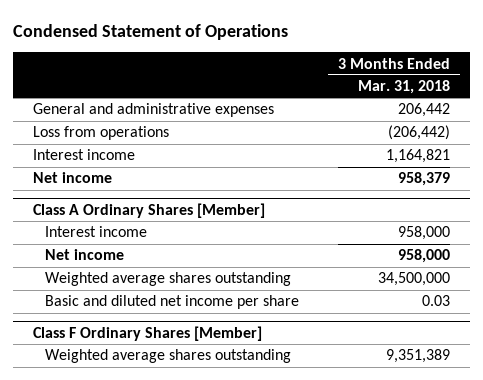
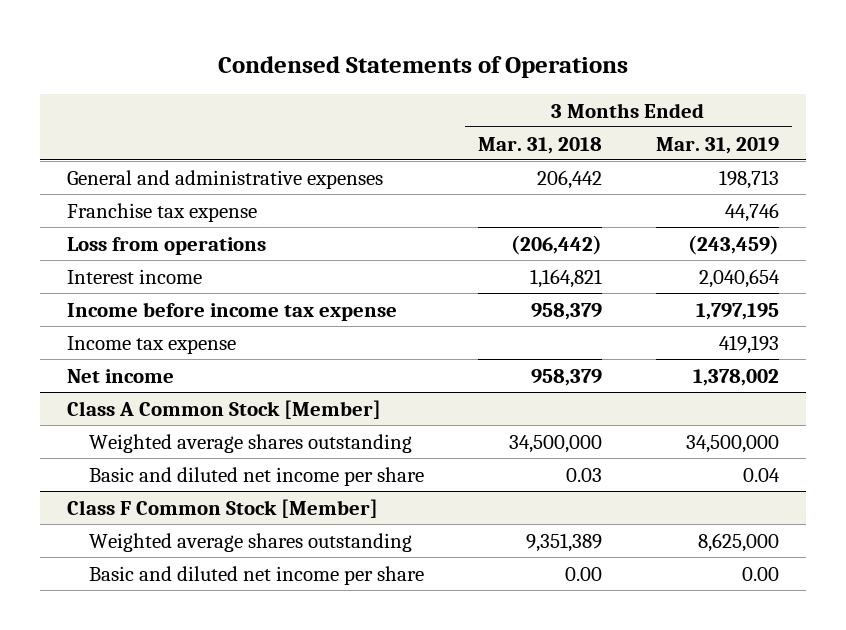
- Condensed Statement of Operations
+ Condensed Statements of Operations
- | 3 Months Ended Mar. 31, 2018
+ | 3 Months Ended Mar. 31, 2018 | 3 Months Ended Mar. 31, 2019
+ Franchise tax expense | | 44,746
+ Income before income tax expense | 958,379 | 1,797,195
+ Income tax expense | | 419,193
- Class A Ordinary Shares [Member]
- Interest income | 958,000
- Net income | 958,000
+ Class A Common Stock [Member]
- Class F Ordinary Shares [Member]
+ Class F Common Stock [Member]
+ Basic and diluted net income per share | 0.00 | 0.00

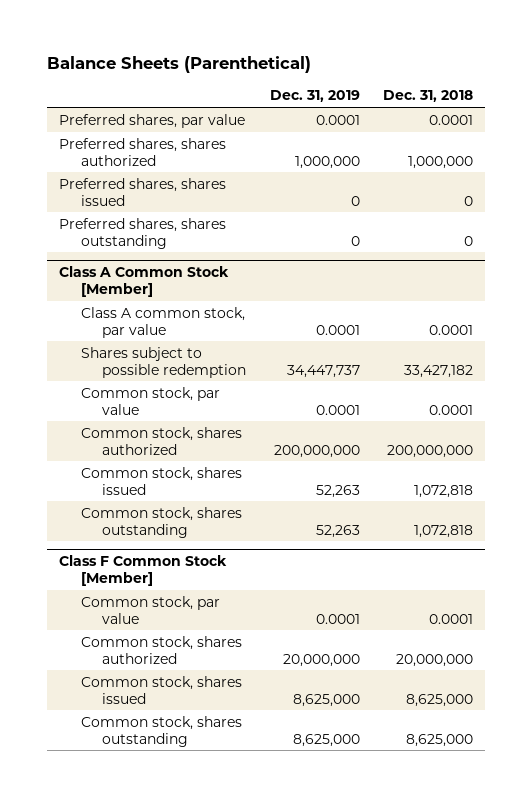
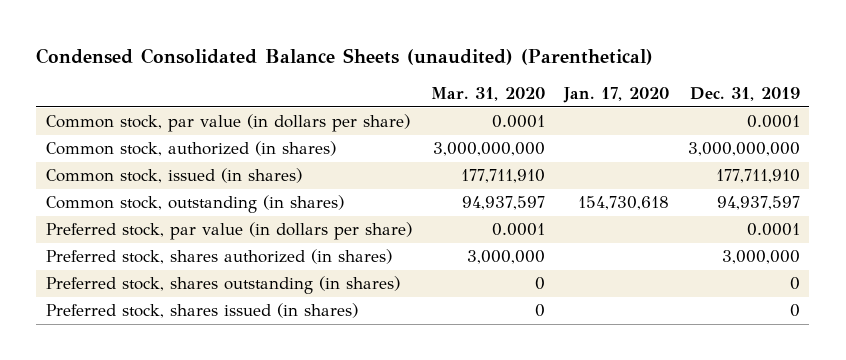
- Balance Sheets (Parenthetical)
+ Condensed Consolidated Balance Sheets (unaudited) (Parenthetical)
- | Dec. 31, 2019 | Dec. 31, 2018
+ | Mar. 31, 2020 | Jan. 17, 2020 | Dec. 31, 2019
- Preferred shares, par value | 0.0001 | 0.0001
- Preferred shares, shares authorized | 1,000,000 | 1,000,000
- Preferred shares, shares issued | 0 | 0
- Preferred shares, shares outstanding | 0 | 0
- Class A Common Stock [Member]
- Class A common stock, par value | 0.0001 | 0.0001
- Shares subject to possible redemption | 34,447,737 | 33,427,182
- Common stock, par value | 0.0001 | 0.0001
- Common stock, shares authorized | 200,000,000 | 200,000,000
- Common stock, shares issued | 52,263 | 1,072,818
- Common stock, shares outstanding | 52,263 | 1,072,818
- Class F Common Stock [Member]
- Common stock, par value | 0.0001 | 0.0001
- Common stock, shares authorized | 20,000,000 | 20,000,000
- Common stock, shares issued | 8,625,000 | 8,625,000
- Common stock, shares outstanding | 8,625,000 | 8,625,000
+ Common stock, par value (in dollars per share) | 0.0001 | | 0.0001
+ Common stock, authorized (in shares) | 3,000,000,000 | | 3,000,000,000
+ Common stock, issued (in shares) | 177,711,910 | | 177,711,910
+ Common stock, outstanding (in shares) | 94,937,597 | 154,730,618 | 94,937,597
+ Preferred stock, par value (in dollars per share) | 0.0001 | | 0.0001
+ Preferred stock, shares authorized (in shares) | 3,000,000 | | 3,000,000
+ Preferred stock, shares outstanding (in shares) | 0 | | 0
+ Preferred stock, shares issued (in shares) | 0 | | 0

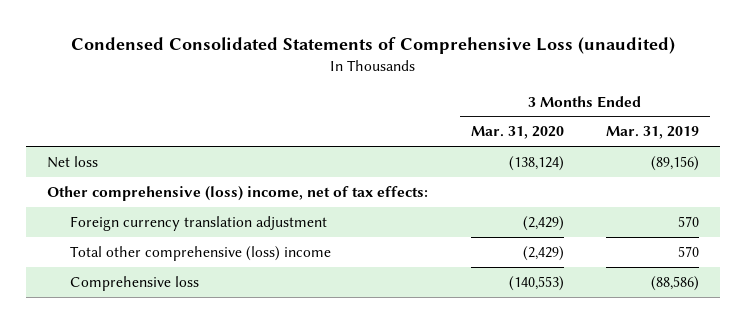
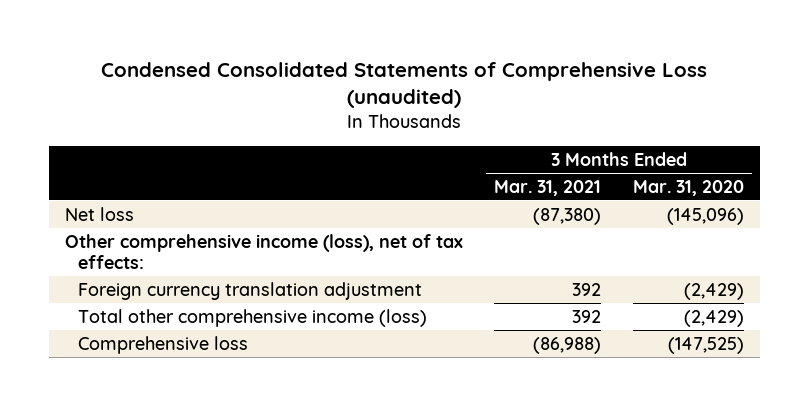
- | 3 Months Ended Mar. 31, 2020 | 3 Months Ended Mar. 31, 2019
+ | 3 Months Ended Mar. 31, 2021 | 3 Months Ended Mar. 31, 2020
- Net loss | (138,124) | (89,156)
- Other comprehensive (loss) income, net of tax effects:
+ Net loss | (87,380) | (145,096)
+ Other comprehensive income (loss), net of tax effects:
- Total other comprehensive (loss) income | (2,429) | 570
- Comprehensive loss | (140,553) | (88,586)
+ Total other comprehensive income (loss) | 392 | (2,429)
+ Comprehensive loss | (86,988) | (147,525)

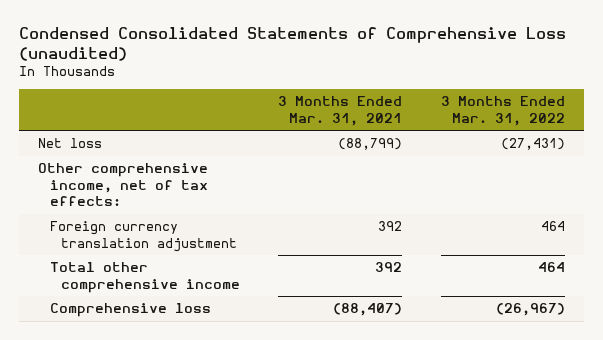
- | 3 Months Ended Mar. 31, 2021 | 3 Months Ended Mar. 31, 2020
+ | 3 Months Ended Mar. 31, 2021 | 3 Months Ended Mar. 31, 2022
- Net loss | (87,380) | (145,096)
- Other comprehensive income (loss), net of tax effects:
+ Net loss | (88,799) | (27,431)
+ Other comprehensive income, net of tax effects:
- Total other comprehensive income (loss) | 392 | (2,429)
- Comprehensive loss | (86,988) | (147,525)
+ Total other comprehensive income | 392 | 464
+ Comprehensive loss | (88,407) | (26,967)

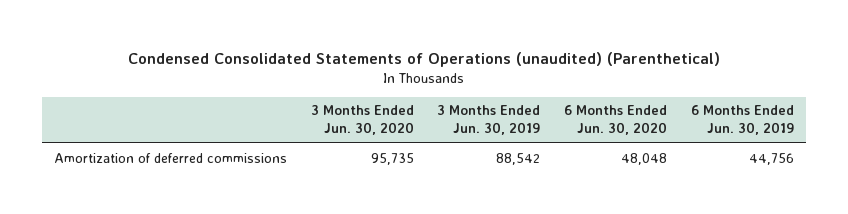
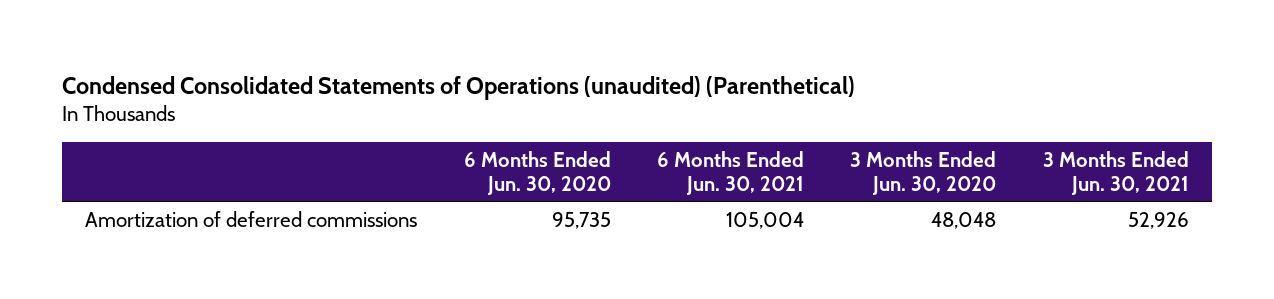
- | 3 Months Ended Jun. 30, 2020 | 3 Months Ended Jun. 30, 2019 | 6 Months Ended Jun. 30, 2020 | 6 Months Ended Jun. 30, 2019
+ | 6 Months Ended Jun. 30, 2020 | 6 Months Ended Jun. 30, 2021 | 3 Months Ended Jun. 30, 2020 | 3 Months Ended Jun. 30, 2021
- Amortization of deferred commissions | 95,735 | 88,542 | 48,048 | 44,756
+ Amortization of deferred commissions | 95,735 | 105,004 | 48,048 | 52,926

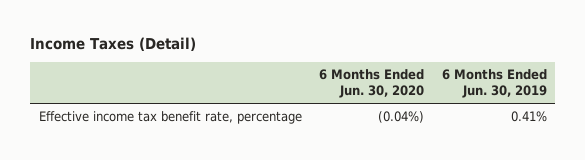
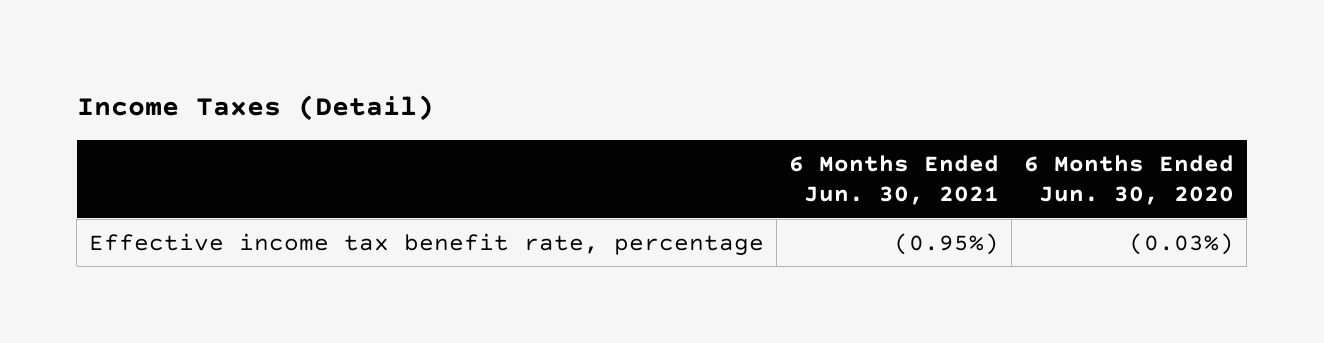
- | 6 Months Ended Jun. 30, 2020 | 6 Months Ended Jun. 30, 2019
+ | 6 Months Ended Jun. 30, 2021 | 6 Months Ended Jun. 30, 2020
- Effective income tax benefit rate, percentage | (0.04%) | 0.41%
+ Effective income tax benefit rate, percentage | (0.95%) | (0.03%)

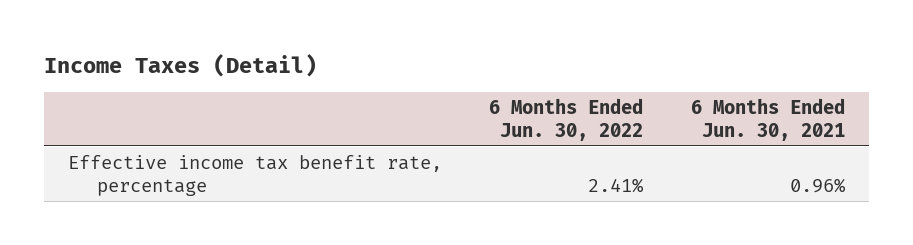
- | 6 Months Ended Jun. 30, 2021 | 6 Months Ended Jun. 30, 2020
+ | 6 Months Ended Jun. 30, 2022 | 6 Months Ended Jun. 30, 2021
- Effective income tax benefit rate, percentage | (0.95%) | (0.03%)
+ Effective income tax benefit rate, percentage | 2.41% | 0.96%

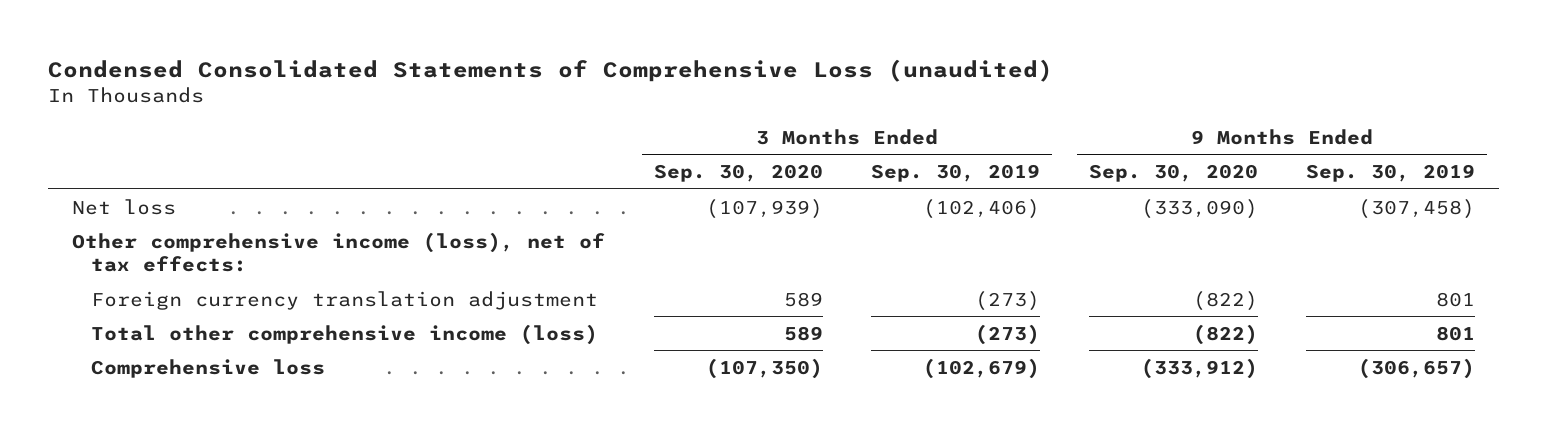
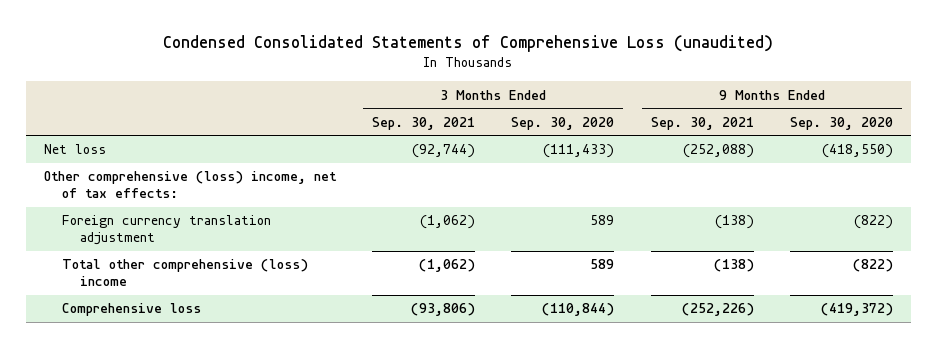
- | 3 Months Ended Sep. 30, 2020 | 3 Months Ended Sep. 30, 2019 | 9 Months Ended Sep. 30, 2020 | 9 Months Ended Sep. 30, 2019
+ | 3 Months Ended Sep. 30, 2021 | 3 Months Ended Sep. 30, 2020 | 9 Months Ended Sep. 30, 2021 | 9 Months Ended Sep. 30, 2020
- Net loss | (107,939) | (102,406) | (333,090) | (307,458)
- Other comprehensive income (loss), net of tax effects:
+ Net loss | (92,744) | (111,433) | (252,088) | (418,550)
+ Other comprehensive (loss) income, net of tax effects:
- Total other comprehensive income (loss) | 589 | (273) | (822) | 801
- Comprehensive loss | (107,350) | (102,679) | (333,912) | (306,657)
+ Total other comprehensive (loss) income | (1,062) | 589 | (138) | (822)
+ Comprehensive loss | (93,806) | (110,844) | (252,226) | (419,372)

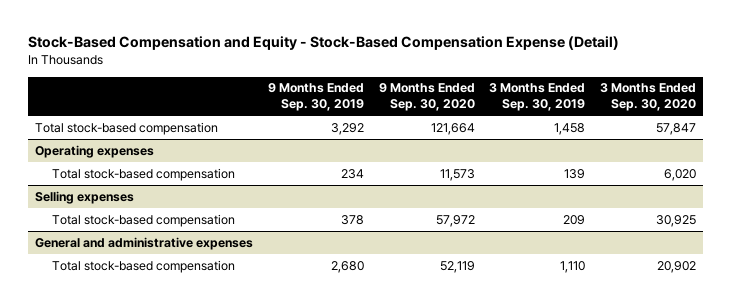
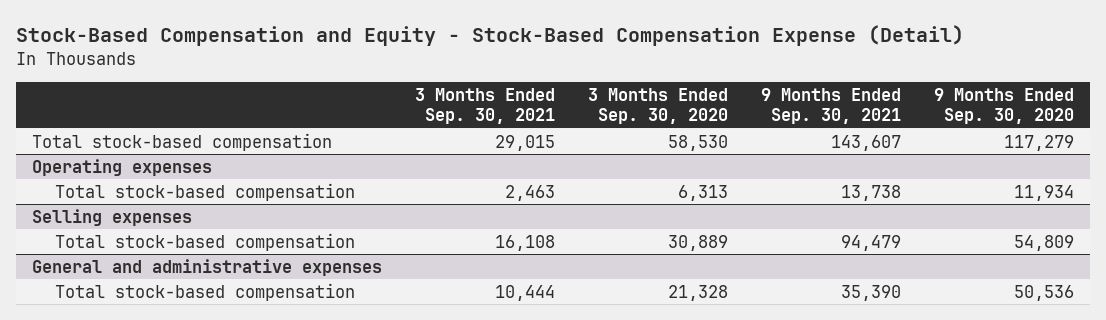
- | 9 Months Ended Sep. 30, 2019 | 9 Months Ended Sep. 30, 2020 | 3 Months Ended Sep. 30, 2019 | 3 Months Ended Sep. 30, 2020
+ | 3 Months Ended Sep. 30, 2021 | 3 Months Ended Sep. 30, 2020 | 9 Months Ended Sep. 30, 2021 | 9 Months Ended Sep. 30, 2020
- Total stock-based compensation | 3,292 | 121,664 | 1,458 | 57,847
+ Total stock-based compensation | 29,015 | 58,530 | 143,607 | 117,279
@ Operating expenses
- Total stock-based compensation | 234 | 11,573 | 139 | 6,020
+ Total stock-based compensation | 2,463 | 6,313 | 13,738 | 11,934
@ Selling expenses
- Total stock-based compensation | 378 | 57,972 | 209 | 30,925
+ Total stock-based compensation | 16,108 | 30,889 | 94,479 | 54,809
@ General and administrative expenses
- Total stock-based compensation | 2,680 | 52,119 | 1,110 | 20,902
+ Total stock-based compensation | 10,444 | 21,328 | 35,390 | 50,536

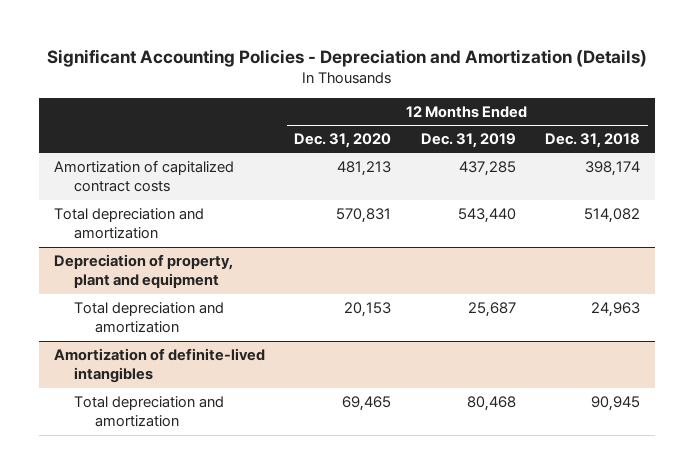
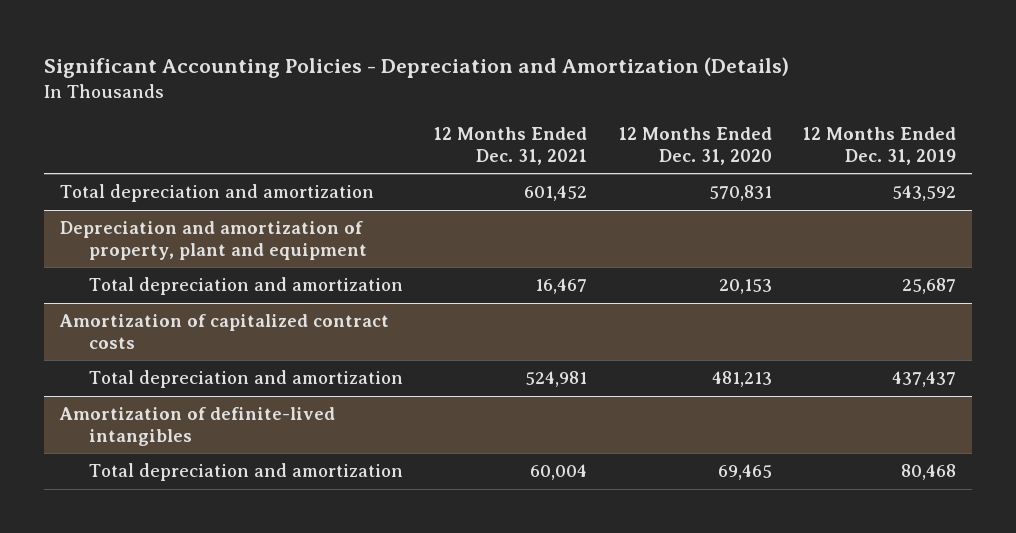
- | 12 Months Ended Dec. 31, 2020 | 12 Months Ended Dec. 31, 2019 | 12 Months Ended Dec. 31, 2018
+ | 12 Months Ended Dec. 31, 2021 | 12 Months Ended Dec. 31, 2020 | 12 Months Ended Dec. 31, 2019
- Amortization of capitalized contract costs | 481,213 | 437,285 | 398,174
- Total depreciation and amortization | 570,831 | 543,440 | 514,082
- Depreciation of property, plant and equipment
+ Total depreciation and amortization | 601,452 | 570,831 | 543,592
+ Depreciation and amortization of property, plant and equipment
+ Amortization of capitalized contract costs
+ Total depreciation and amortization | 524,981 | 481,213 | 437,437

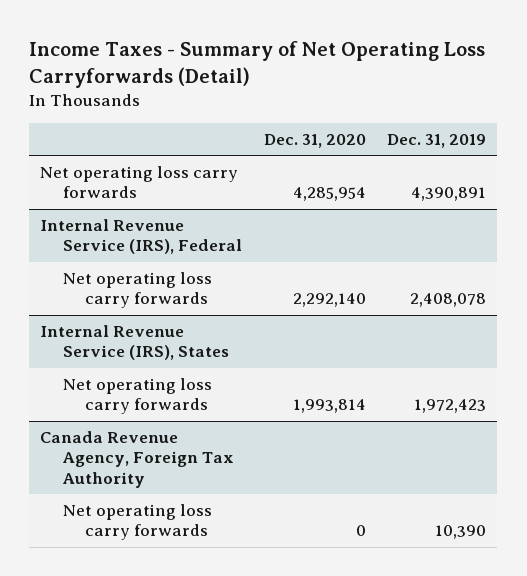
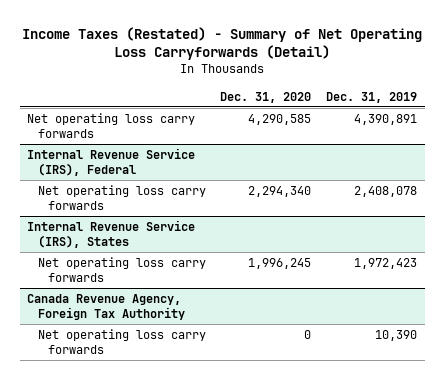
- Income Taxes - Summary of Net Operating Loss Carryforwards (Detail)
+ Income Taxes (Restated) - Summary of Net Operating Loss Carryforwards (Detail)
- Net operating loss carry forwards | 4,285,954 | 4,390,891
+ Net operating loss carry forwards | 4,290,585 | 4,390,891
@ Internal Revenue Service (IRS), Federal
- Net operating loss carry forwards | 2,292,140 | 2,408,078
+ Net operating loss carry forwards | 2,294,340 | 2,408,078
@ Internal Revenue Service (IRS), States
- Net operating loss carry forwards | 1,993,814 | 1,972,423
+ Net operating loss carry forwards | 1,996,245 | 1,972,423

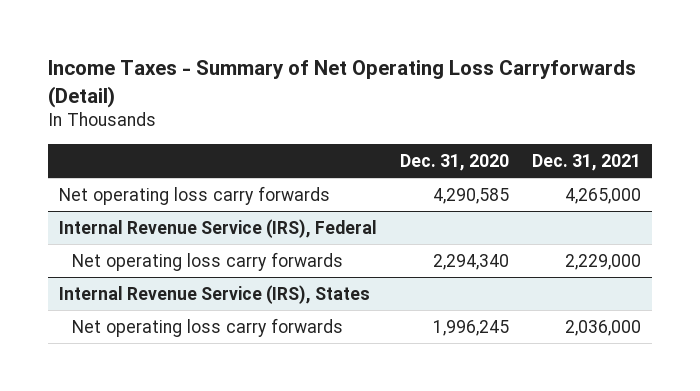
- Income Taxes (Restated) - Summary of Net Operating Loss Carryforwards (Detail)
+ Income Taxes - Summary of Net Operating Loss Carryforwards (Detail)
- | Dec. 31, 2020 | Dec. 31, 2019
+ | Dec. 31, 2020 | Dec. 31, 2021
- Canada Revenue Agency, Foreign Tax Authority
- Net operating loss carry forwards | 0 | 10,390

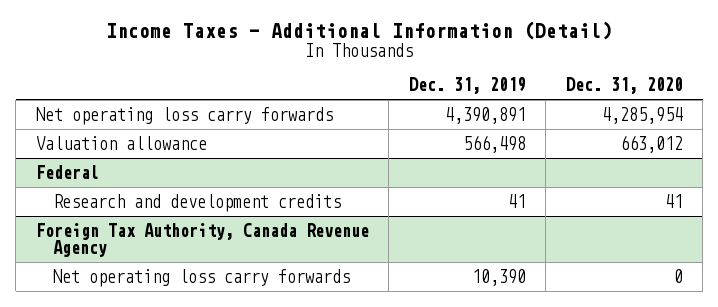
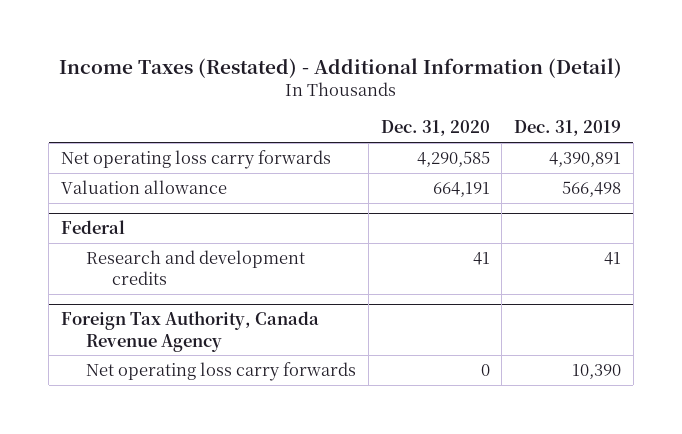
- Income Taxes - Additional Information (Detail)
+ Income Taxes (Restated) - Additional Information (Detail)
- | Dec. 31, 2019 | Dec. 31, 2020
+ | Dec. 31, 2020 | Dec. 31, 2019
- Net operating loss carry forwards | 4,390,891 | 4,285,954
- Valuation allowance | 566,498 | 663,012
+ Net operating loss carry forwards | 4,290,585 | 4,390,891
+ Valuation allowance | 664,191 | 566,498

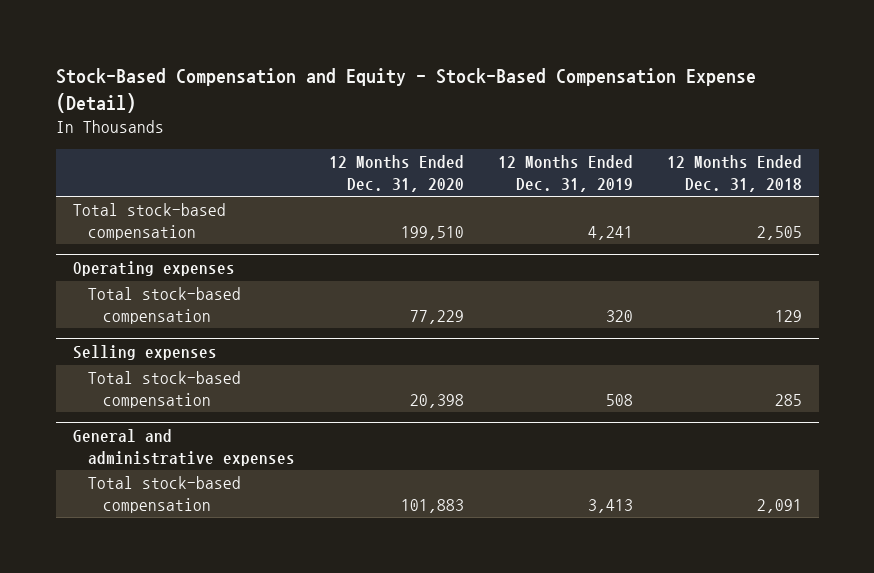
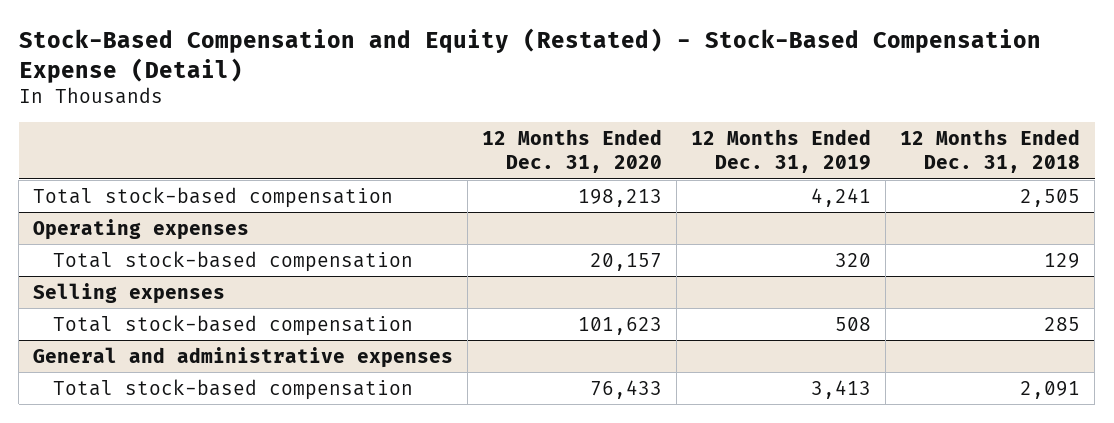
- Stock-Based Compensation and Equity - Stock-Based Compensation Expense (Detail)
+ Stock-Based Compensation and Equity (Restated) - Stock-Based Compensation Expense (Detail)
- Total stock-based compensation | 199,510 | 4,241 | 2,505
+ Total stock-based compensation | 198,213 | 4,241 | 2,505
@ Operating expenses
- Total stock-based compensation | 77,229 | 320 | 129
+ Total stock-based compensation | 20,157 | 320 | 129
@ Selling expenses
- Total stock-based compensation | 20,398 | 508 | 285
+ Total stock-based compensation | 101,623 | 508 | 285
@ General and administrative expenses
- Total stock-based compensation | 101,883 | 3,413 | 2,091
+ Total stock-based compensation | 76,433 | 3,413 | 2,091

